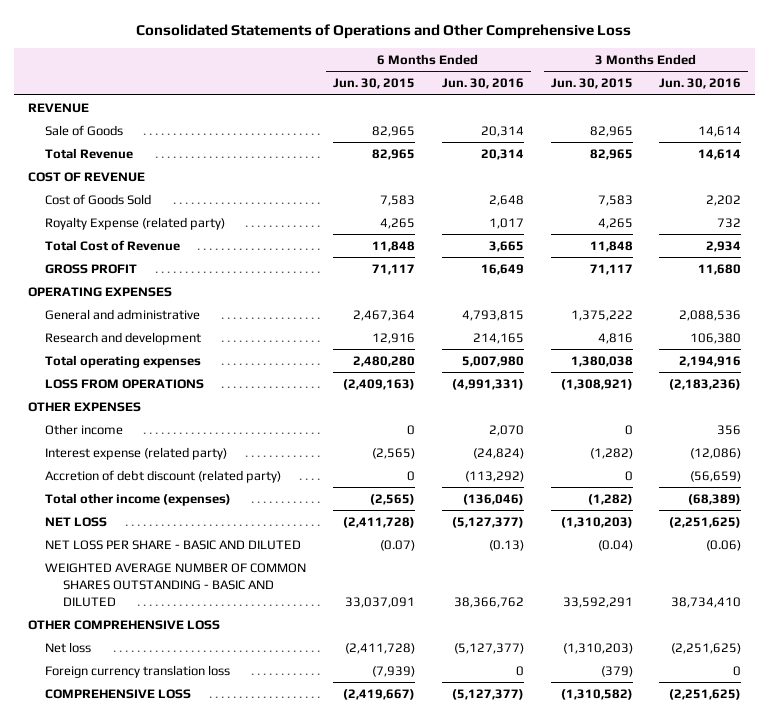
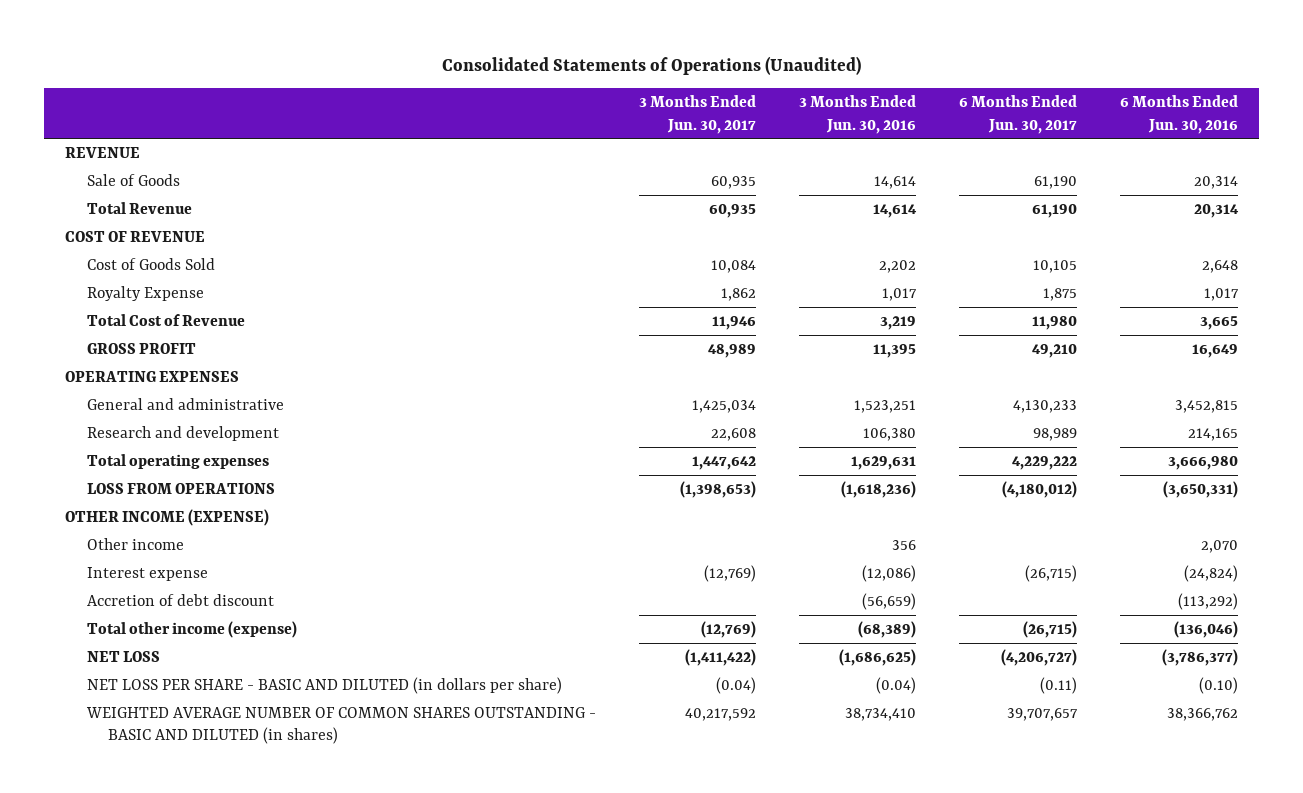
- Consolidated Statements of Operations and Other Comprehensive Loss
+ Consolidated Statements of Operations (Unaudited)
- | 6 Months Ended Jun. 30, 2015 | 6 Months Ended Jun. 30, 2016 | 3 Months Ended Jun. 30, 2015 | 3 Months Ended Jun. 30, 2016
+ | 3 Months Ended Jun. 30, 2017 | 3 Months Ended Jun. 30, 2016 | 6 Months Ended Jun. 30, 2017 | 6 Months Ended Jun. 30, 2016
- Royalty Expense (related party) | 4,265 | 1,017 | 4,265 | 732
- Total Cost of Revenue | 11,848 | 3,665 | 11,848 | 2,934
- GROSS PROFIT | 71,117 | 16,649 | 71,117 | 11,680
+ Royalty Expense | 1,862 | 1,017 | 1,875 | 1,017
+ Total Cost of Revenue | 11,946 | 3,219 | 11,980 | 3,665
+ GROSS PROFIT | 48,989 | 11,395 | 49,210 | 16,649
- General and administrative | 2,467,364 | 4,793,815 | 1,375,222 | 2,088,536
+ General and administrative | 1,425,034 | 1,523,251 | 4,130,233 | 3,452,815
- Total operating expenses | 2,480,280 | 5,007,980 | 1,380,038 | 2,194,916
- LOSS FROM OPERATIONS | (2,409,163) | (4,991,331) | (1,308,921) | (2,183,236)
- OTHER EXPENSES
+ Total operating expenses | 1,447,642 | 1,629,631 | 4,229,222 | 3,666,980
+ LOSS FROM OPERATIONS | (1,398,653) | (1,618,236) | (4,180,012) | (3,650,331)
+ OTHER INCOME (EXPENSE)
- Interest expense (related party) | (2,565) | (24,824) | (1,282) | (12,086)
- Accretion of debt discount (related party) | 0 | (113,292) | 0 | (56,659)
- Total other income (expenses) | (2,565) | (136,046) | (1,282) | (68,389)
- NET LOSS | (2,411,728) | (5,127,377) | (1,310,203) | (2,251,625)
- NET LOSS PER SHARE - BASIC AND DILUTED | (0.07) | (0.13) | (0.04) | (0.06)
- WEIGHTED AVERAGE NUMBER OF COMMON SHARES OUTSTANDING - BASIC AND DILUTED | 33,037,091 | 38,366,762 | 33,592,291 | 38,734,410
- OTHER COMPREHENSIVE LOSS
- Net loss | (2,411,728) | (5,127,377) | (1,310,203) | (2,251,625)
- Foreign currency translation loss | (7,939) | 0 | (379) | 0
- COMPREHENSIVE LOSS | (2,419,667) | (5,127,377) | (1,310,582) | (2,251,625)
+ Interest expense | (12,769) | (12,086) | (26,715) | (24,824)
+ Accretion of debt discount | | (56,659) | | (113,292)
+ Total other income (expense) | (12,769) | (68,389) | (26,715) | (136,046)
+ NET LOSS | (1,411,422) | (1,686,625) | (4,206,727) | (3,786,377)
+ NET LOSS PER SHARE - BASIC AND DILUTED (in dollars per share) | (0.04) | (0.04) | (0.11) | (0.10)
+ WEIGHTED AVERAGE NUMBER OF COMMON SHARES OUTSTANDING - BASIC AND DILUTED (in shares) | 40,217,592 | 38,734,410 | 39,707,657 | 38,366,762

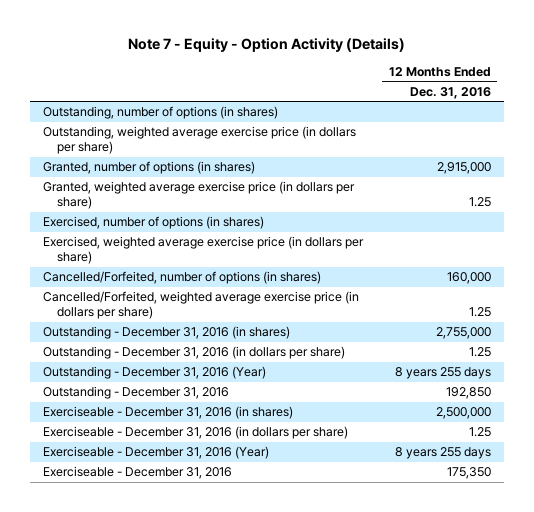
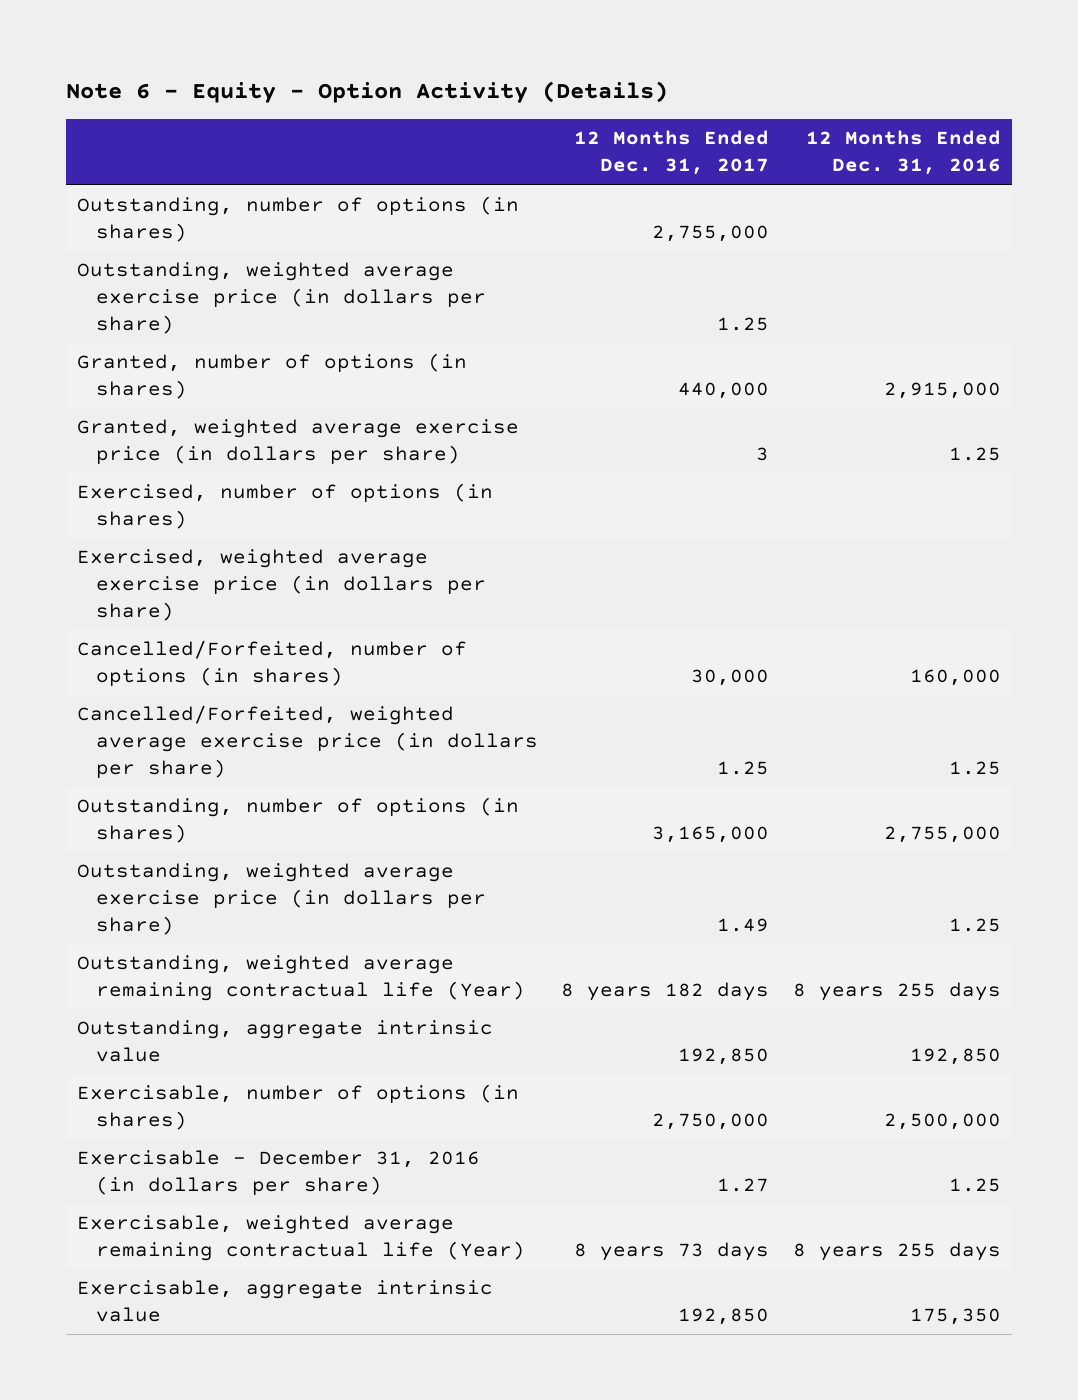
- Note 7 - Equity - Option Activity (Details)
+ Note 6 - Equity - Option Activity (Details)
- | 12 Months Ended Dec. 31, 2016
+ | 12 Months Ended Dec. 31, 2017 | 12 Months Ended Dec. 31, 2016
- Outstanding - December 31, 2016 (in shares) | 2,755,000
- Outstanding - December 31, 2016 (in dollars per share) | 1.25
- Outstanding - December 31, 2016 (Year) | 8 years 255 days
- Outstanding - December 31, 2016 | 192,850
- Exerciseable - December 31, 2016 (in shares) | 2,500,000
- Exerciseable - December 31, 2016 (in dollars per share) | 1.25
- Exerciseable - December 31, 2016 (Year) | 8 years 255 days
- Exerciseable - December 31, 2016 | 175,350
+ Outstanding, number of options (in shares) | 3,165,000 | 2,755,000
+ Outstanding, weighted average exercise price (in dollars per share) | 1.49 | 1.25
+ Outstanding, weighted average remaining contractual life (Year) | 8 years 182 days | 8 years 255 days
+ Outstanding, aggregate intrinsic value | 192,850 | 192,850
+ Exercisable, number of options (in shares) | 2,750,000 | 2,500,000
+ Exercisable - December 31, 2016 (in dollars per share) | 1.27 | 1.25
+ Exercisable, weighted average remaining contractual life (Year) | 8 years 73 days | 8 years 255 days
+ Exercisable, aggregate intrinsic value | 192,850 | 175,350

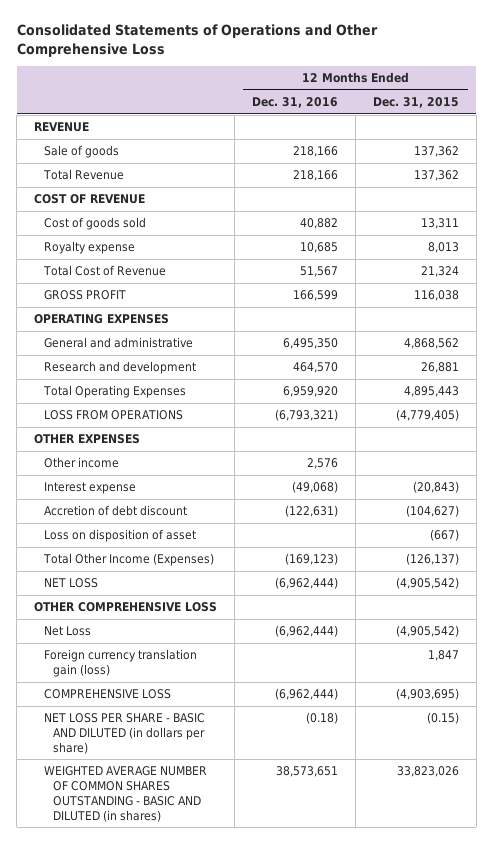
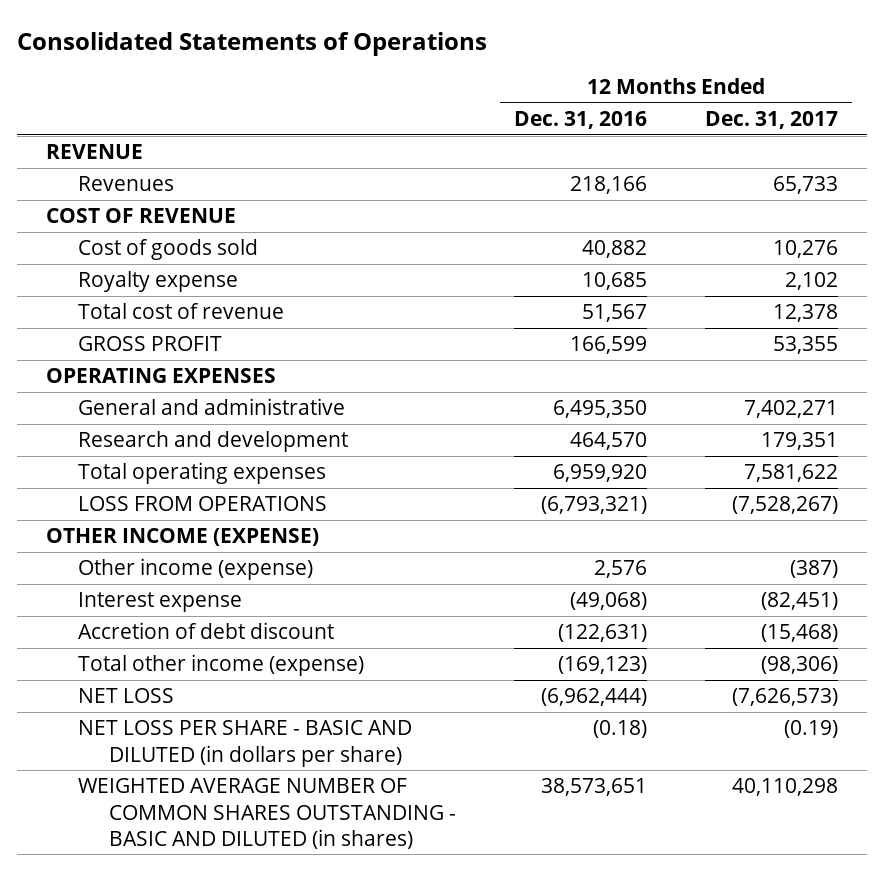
- Consolidated Statements of Operations and Other Comprehensive Loss
+ Consolidated Statements of Operations
- | 12 Months Ended Dec. 31, 2016 | 12 Months Ended Dec. 31, 2015
+ | 12 Months Ended Dec. 31, 2016 | 12 Months Ended Dec. 31, 2017
- Sale of goods | 218,166 | 137,362
- Total Revenue | 218,166 | 137,362
+ Revenues | 218,166 | 65,733
- Total Cost of Revenue | 51,567 | 21,324
+ Total cost of revenue | 51,567 | 12,378
- Total Operating Expenses | 6,959,920 | 4,895,443
+ Total operating expenses | 6,959,920 | 7,581,622
- OTHER EXPENSES
- Other income | 2,576 |
+ OTHER INCOME (EXPENSE)
+ Other income (expense) | 2,576 | (387)
- Loss on disposition of asset | | (667)
- Total Other Income (Expenses) | (169,123) | (126,137)
+ Total other income (expense) | (169,123) | (98,306)
- OTHER COMPREHENSIVE LOSS
- Net Loss | (6,962,444) | (4,905,542)
- Foreign currency translation gain (loss) | | 1,847
- COMPREHENSIVE LOSS | (6,962,444) | (4,903,695)

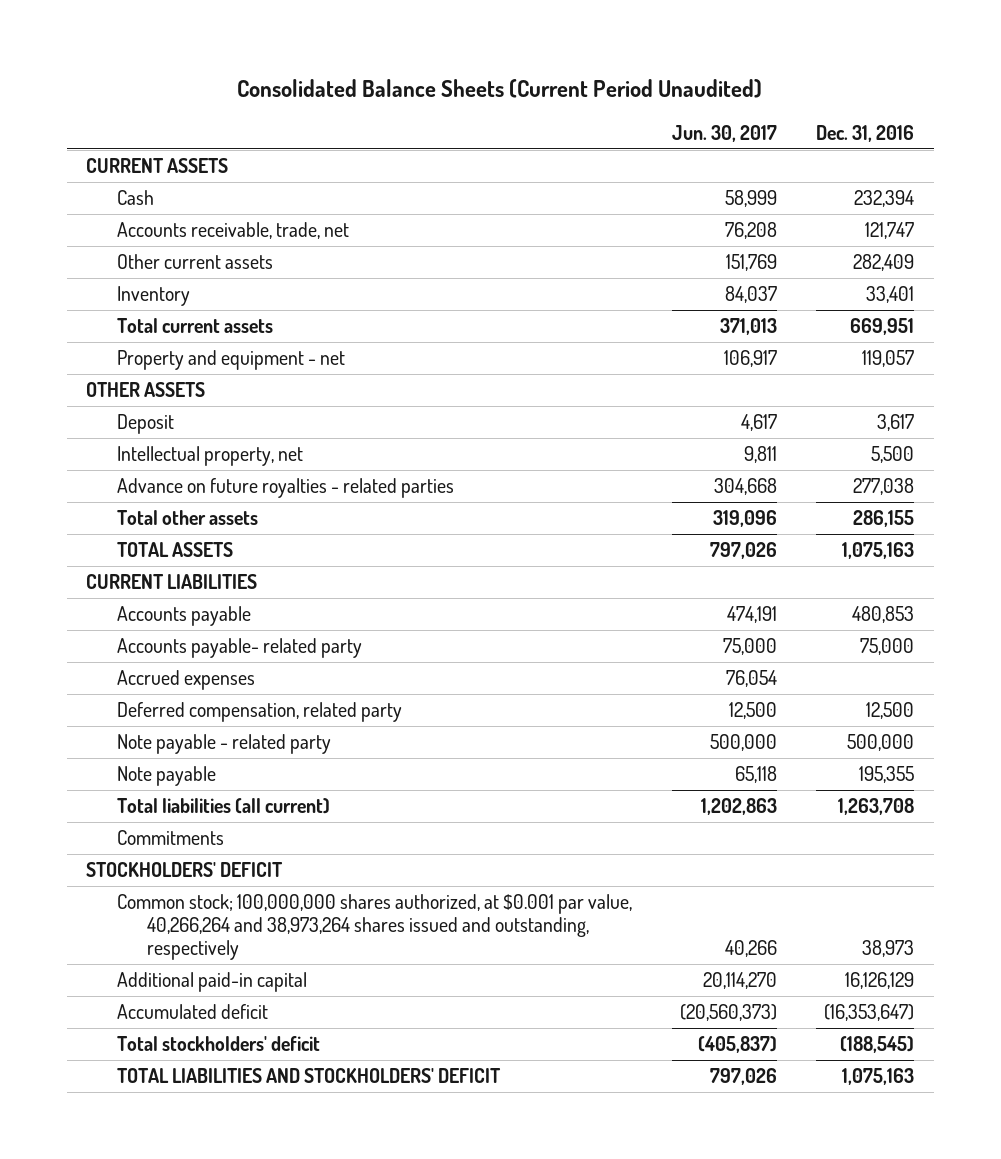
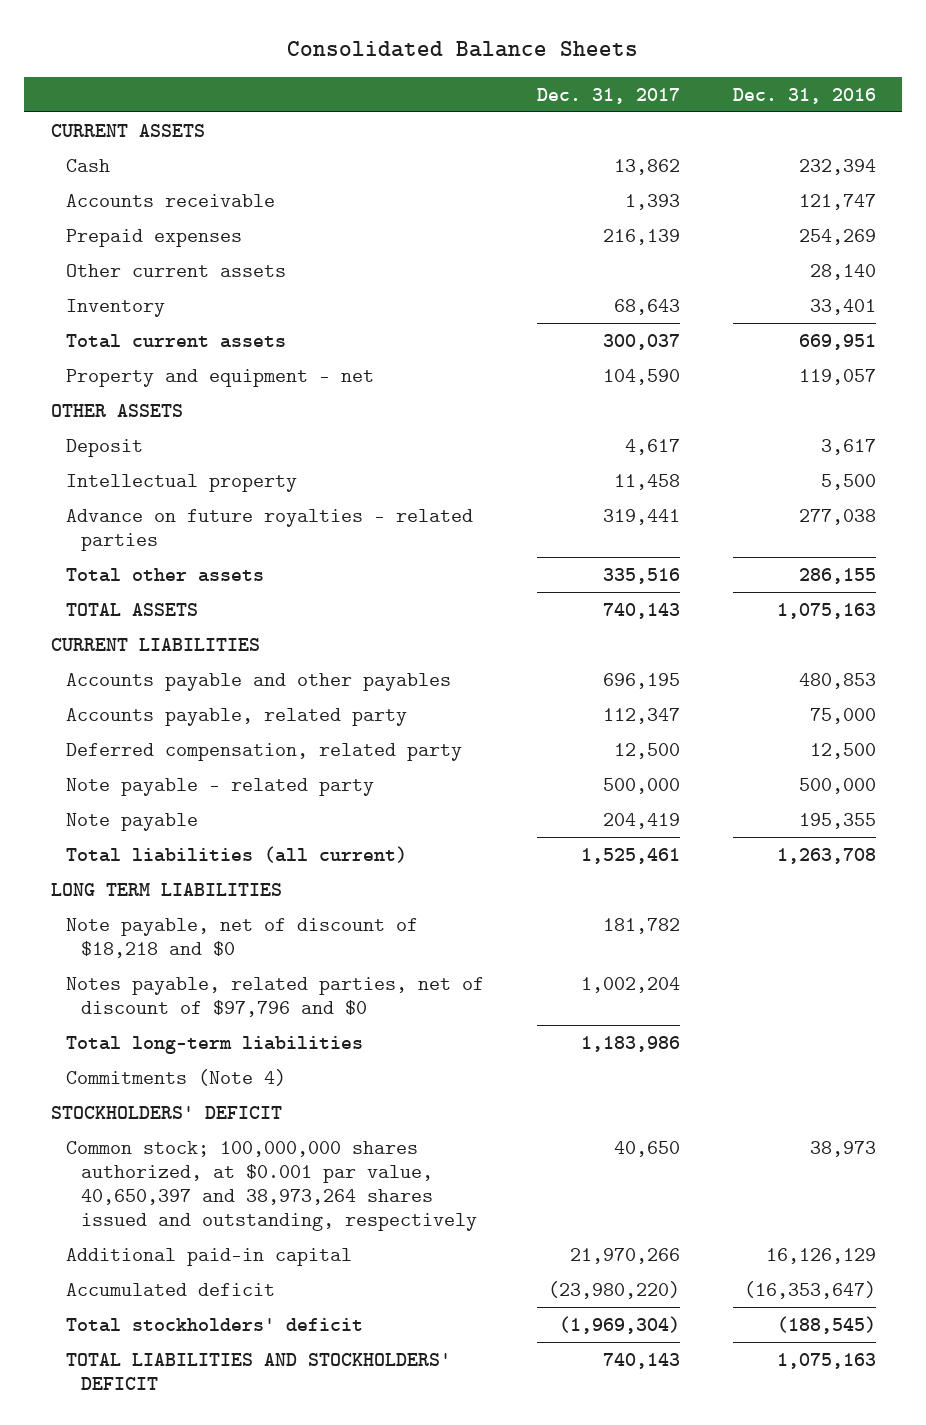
- Consolidated Balance Sheets (Current Period Unaudited)
+ Consolidated Balance Sheets
- | Jun. 30, 2017 | Dec. 31, 2016
+ | Dec. 31, 2017 | Dec. 31, 2016
- Accounts receivable, trade, net | 76,208 | 121,747
- Other current assets | 151,769 | 282,409
+ Accounts receivable | 1,393 | 121,747
+ Prepaid expenses | 216,139 | 254,269
+ Other current assets | | 28,140
- Intellectual property, net | 9,811 | 5,500
+ Intellectual property | 11,458 | 5,500
- Accounts payable | 474,191 | 480,853
- Accounts payable- related party | 75,000 | 75,000
- Accrued expenses | 76,054 |
+ Accounts payable and other payables | 696,195 | 480,853
+ Accounts payable, related party | 112,347 | 75,000
- Commitments
+ LONG TERM LIABILITIES
+ Note payable, net of discount of $18,218 and $0 | 181,782 |
+ Notes payable, related parties, net of discount of $97,796 and $0 | 1,002,204 |
+ Total long-term liabilities | 1,183,986 |
+ Commitments (Note 4)
- Common stock; 100,000,000 shares authorized, at $0.001 par value, 40,266,264 and 38,973,264 shares issued and outstanding, respectively | 40,266 | 38,973
+ Common stock; 100,000,000 shares authorized, at $0.001 par value, 40,650,397 and 38,973,264 shares issued and outstanding, respectively | 40,650 | 38,973

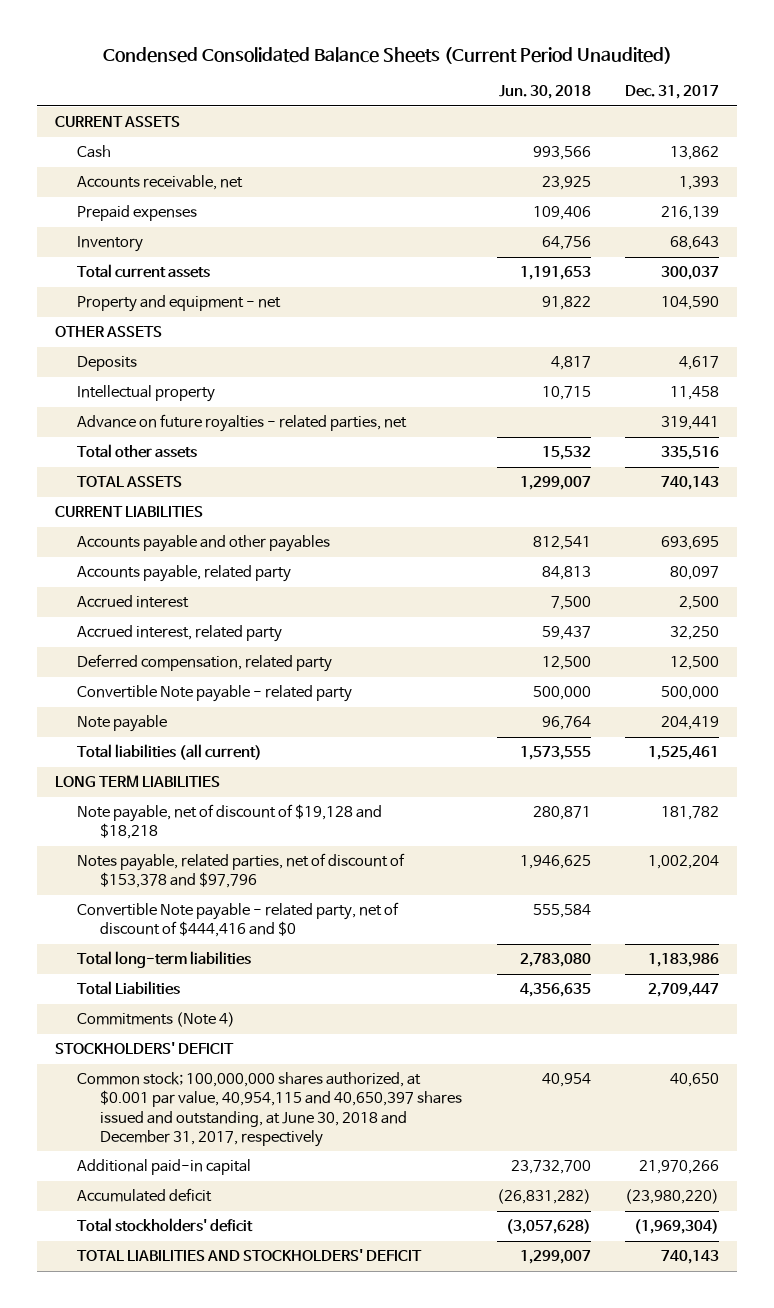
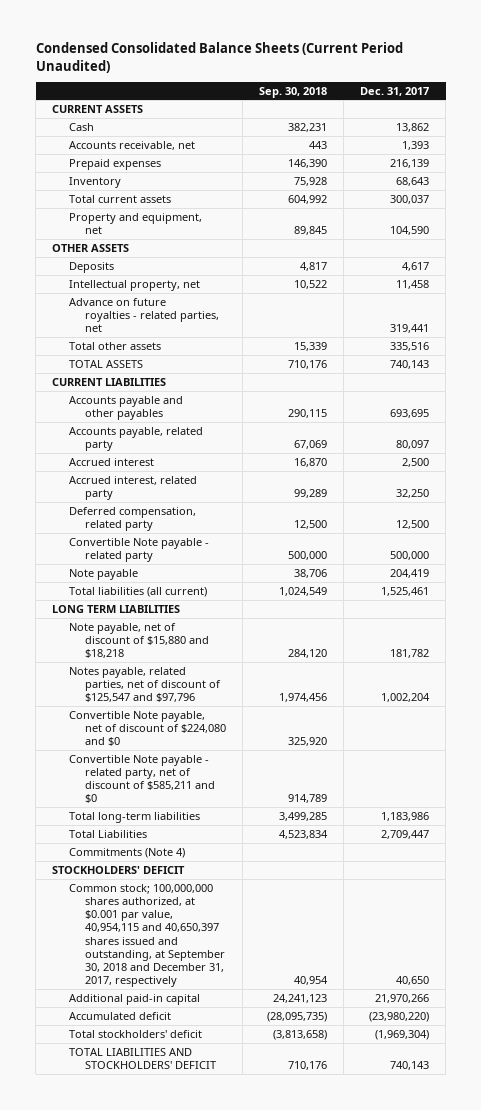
- | Jun. 30, 2018 | Dec. 31, 2017
+ | Sep. 30, 2018 | Dec. 31, 2017
- Property and equipment - net | 91,822 | 104,590
+ Property and equipment, net | 89,845 | 104,590
- Intellectual property | 10,715 | 11,458
+ Intellectual property, net | 10,522 | 11,458
- Note payable, net of discount of $19,128 and $18,218 | 280,871 | 181,782
- Notes payable, related parties, net of discount of $153,378 and $97,796 | 1,946,625 | 1,002,204
- Convertible Note payable - related party, net of discount of $444,416 and $0 | 555,584 |
+ Note payable, net of discount of $15,880 and $18,218 | 284,120 | 181,782
+ Notes payable, related parties, net of discount of $125,547 and $97,796 | 1,974,456 | 1,002,204
+ Convertible Note payable, net of discount of $224,080 and $0 | 325,920 |
+ Convertible Note payable - related party, net of discount of $585,211 and $0 | 914,789 |
- Common stock; 100,000,000 shares authorized, at $0.001 par value, 40,954,115 and 40,650,397 shares issued and outstanding, at June 30, 2018 and December 31, 2017, respectively | 40,954 | 40,650
+ Common stock; 100,000,000 shares authorized, at $0.001 par value, 40,954,115 and 40,650,397 shares issued and outstanding, at September 30, 2018 and December 31, 2017, respectively | 40,954 | 40,650

